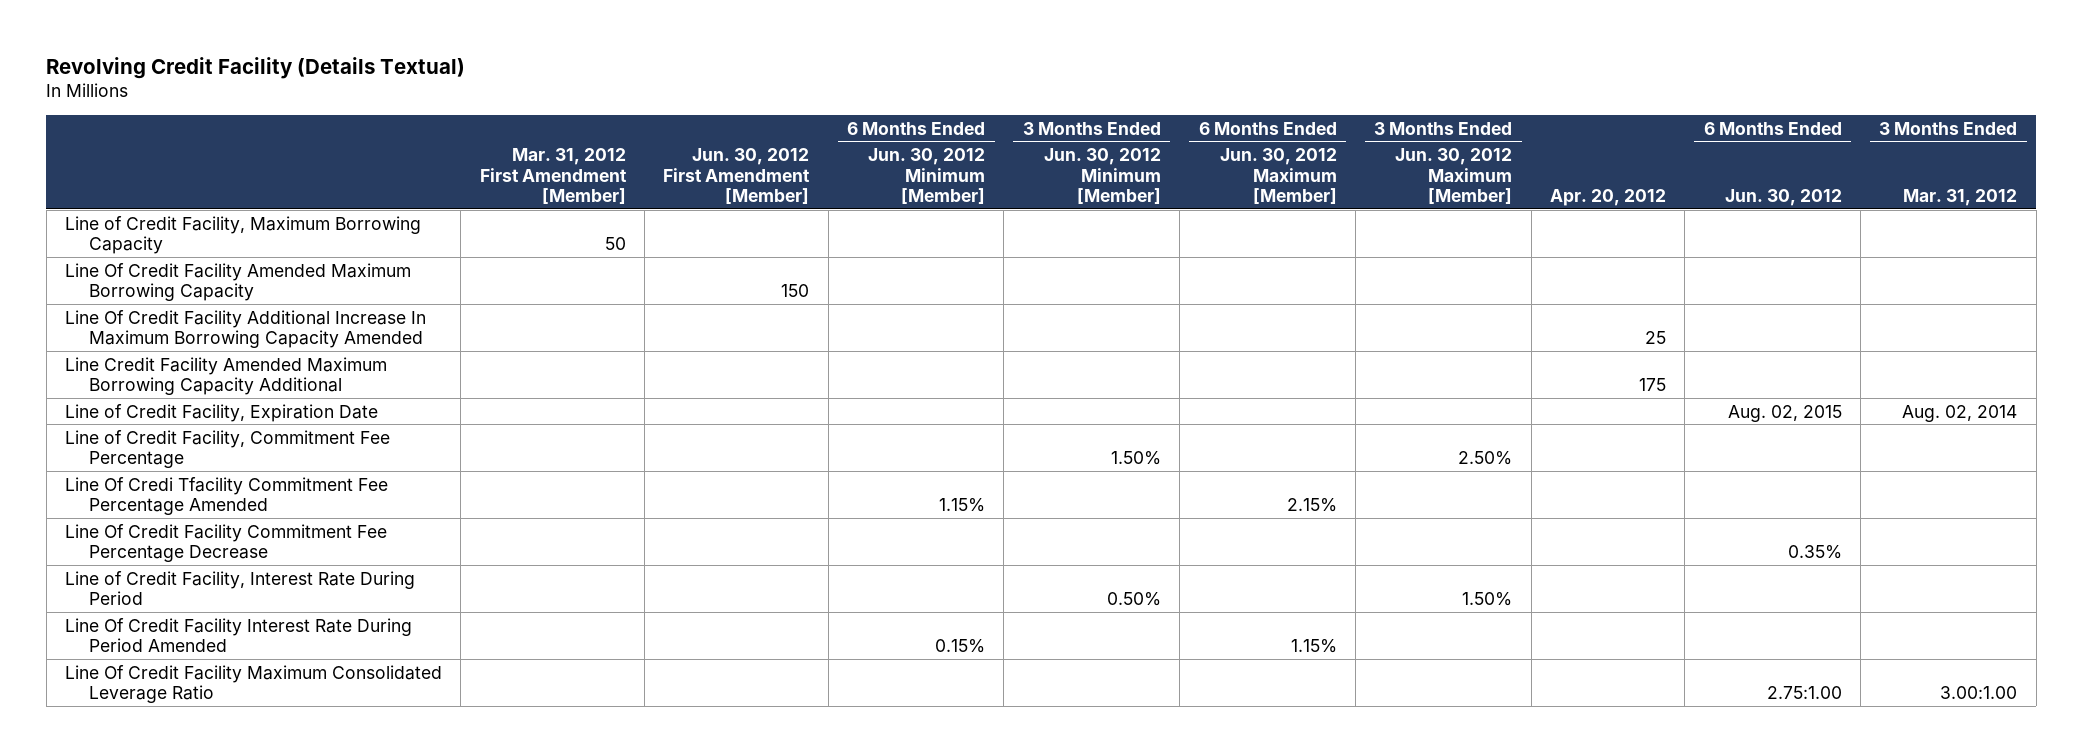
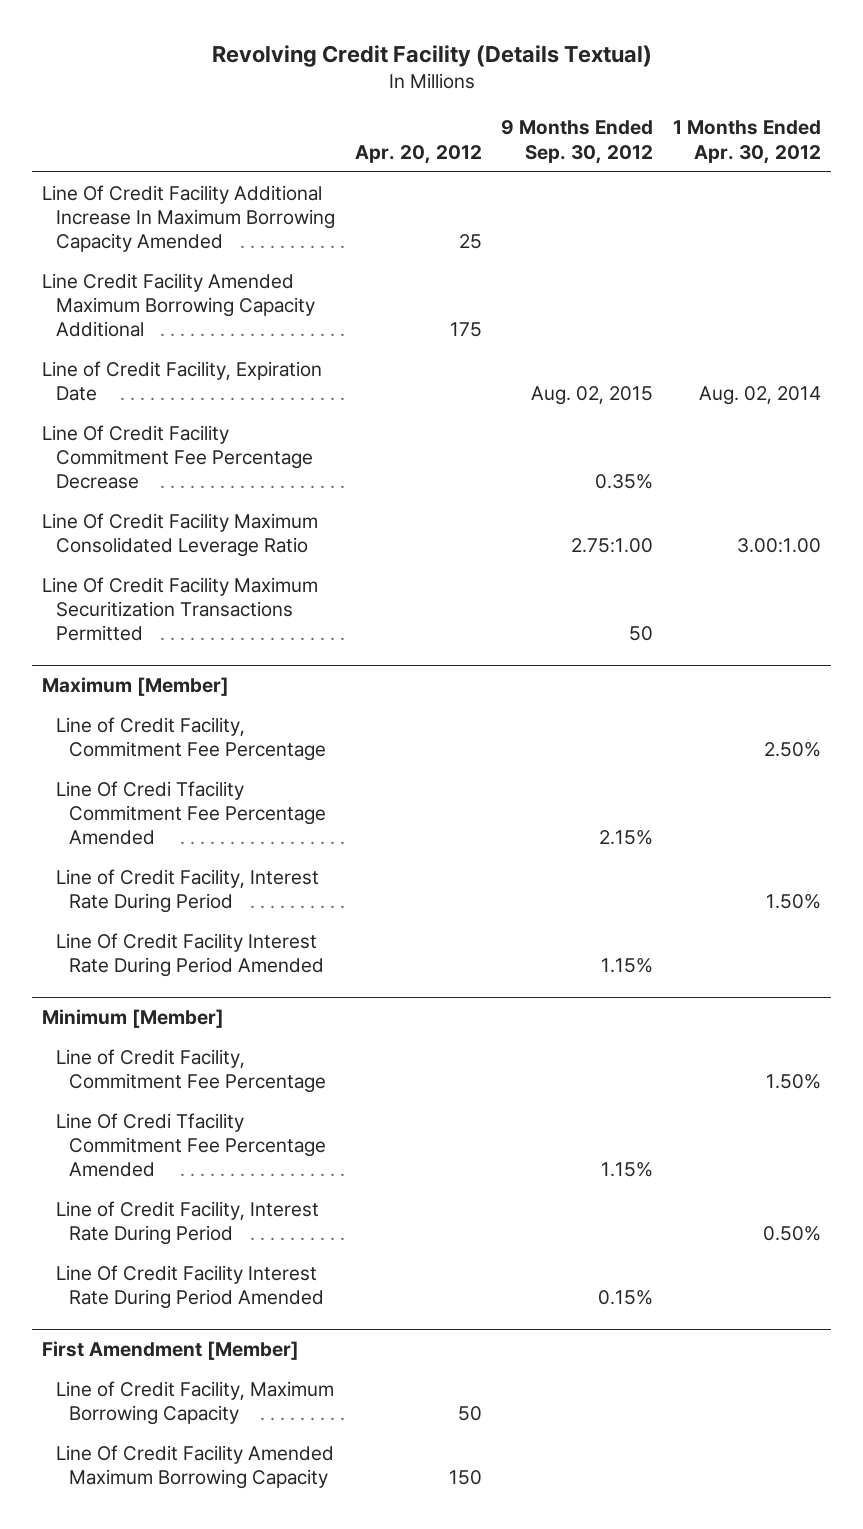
- | Mar. 31, 2012 First Amendment [Member] | Jun. 30, 2012 First Amendment [Member] | 6 Months Ended Jun. 30, 2012 Minimum [Member] | 3 Months Ended Jun. 30, 2012 Minimum [Member] | 6 Months Ended Jun. 30, 2012 Maximum [Member] | 3 Months Ended Jun. 30, 2012 Maximum [Member] | Apr. 20, 2012 | 6 Months Ended Jun. 30, 2012 | 3 Months Ended Mar. 31, 2012
+ | Apr. 20, 2012 | 9 Months Ended Sep. 30, 2012 | 1 Months Ended Apr. 30, 2012
- Line of Credit Facility, Maximum Borrowing Capacity | 50 | | | | | | | |
- Line Of Credit Facility Amended Maximum Borrowing Capacity | | 150 | | | | | | |
- Line of Credit Facility, Commitment Fee Percentage | | | | 1.50% | | 2.50% | | |
- Line Of Credi Tfacility Commitment Fee Percentage Amended | | | 1.15% | | 2.15% | | | |
- Line of Credit Facility, Interest Rate During Period | | | | 0.50% | | 1.50% | | |
- Line Of Credit Facility Interest Rate During Period Amended | | | 0.15% | | 1.15% | | | |
+ Line Of Credit Facility Maximum Securitization Transactions Permitted | | 50 |
+ Maximum [Member]
+ Line of Credit Facility, Commitment Fee Percentage | | | 2.50%
+ Line Of Credi Tfacility Commitment Fee Percentage Amended | | 2.15% |
+ Line of Credit Facility, Interest Rate During Period | | | 1.50%
+ Line Of Credit Facility Interest Rate During Period Amended | | 1.15% |
+ Minimum [Member]
+ Line of Credit Facility, Commitment Fee Percentage | | | 1.50%
+ Line Of Credi Tfacility Commitment Fee Percentage Amended | | 1.15% |
+ Line of Credit Facility, Interest Rate During Period | | | 0.50%
+ Line Of Credit Facility Interest Rate During Period Amended | | 0.15% |
+ First Amendment [Member]
+ Line of Credit Facility, Maximum Borrowing Capacity | 50 | |
+ Line Of Credit Facility Amended Maximum Borrowing Capacity | 150 | |

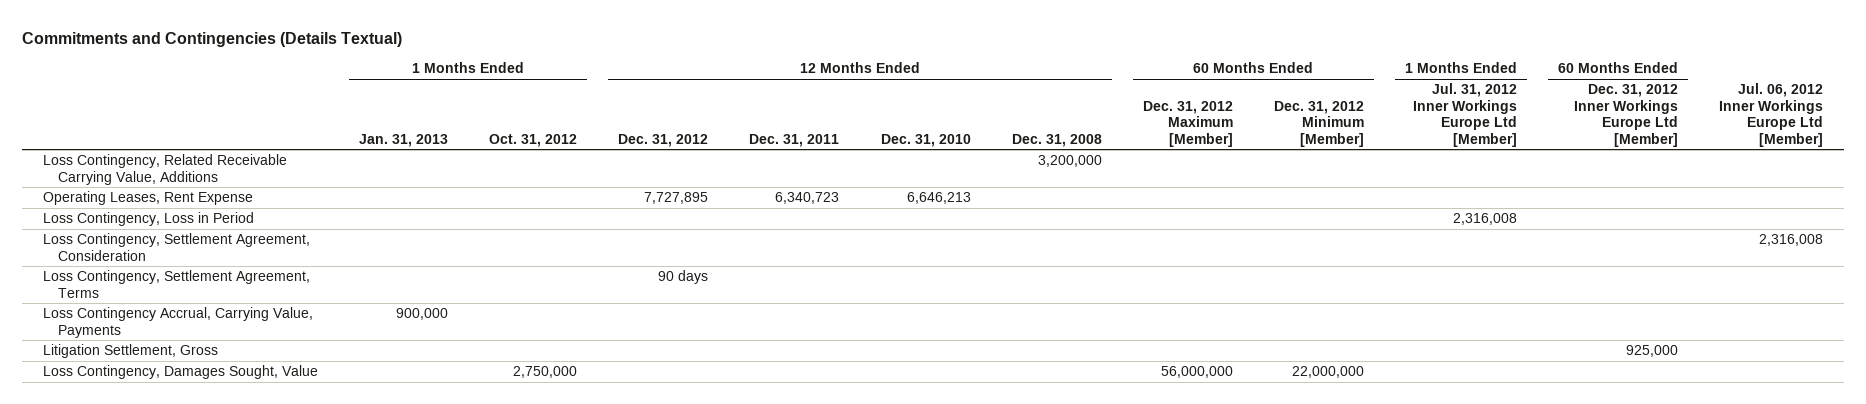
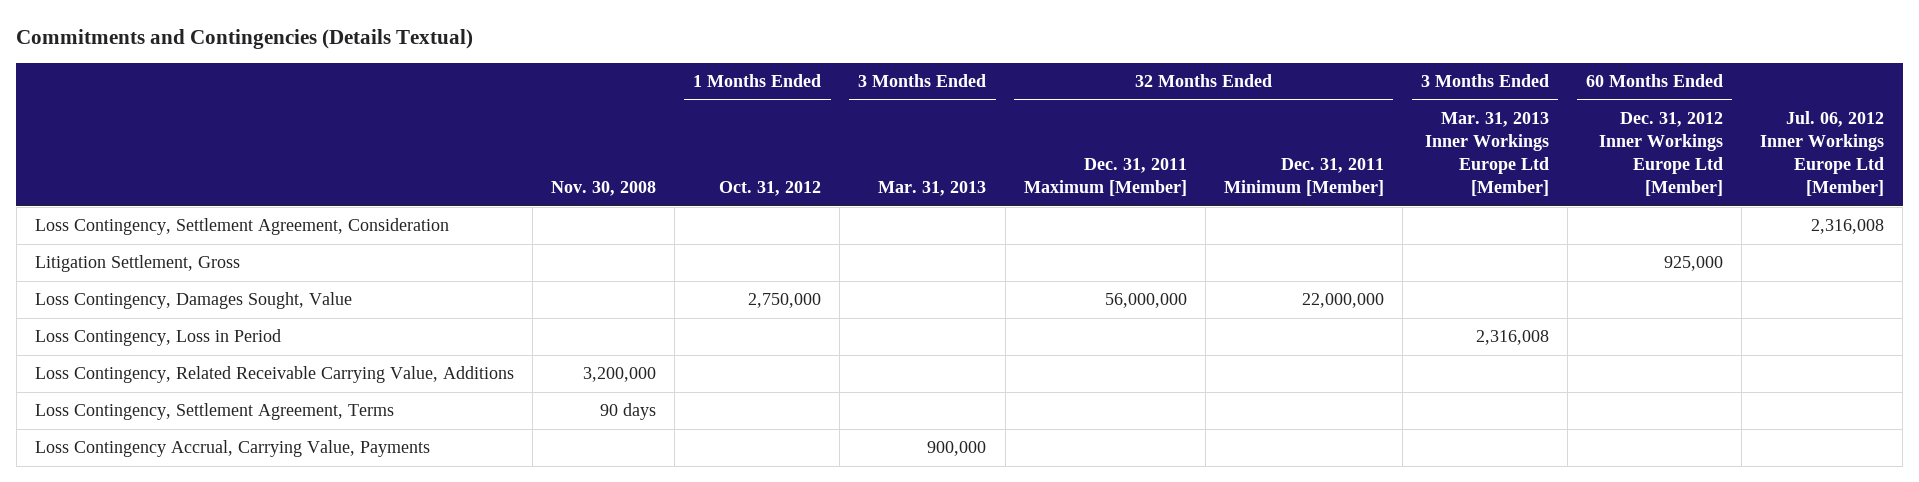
- | 1 Months Ended Jan. 31, 2013 | 1 Months Ended Oct. 31, 2012 | 12 Months Ended Dec. 31, 2012 | 12 Months Ended Dec. 31, 2011 | 12 Months Ended Dec. 31, 2010 | 12 Months Ended Dec. 31, 2008 | 60 Months Ended Dec. 31, 2012 Maximum [Member] | 60 Months Ended Dec. 31, 2012 Minimum [Member] | 1 Months Ended Jul. 31, 2012 Inner Workings Europe Ltd [Member] | 60 Months Ended Dec. 31, 2012 Inner Workings Europe Ltd [Member] | Jul. 06, 2012 Inner Workings Europe Ltd [Member]
+ | Nov. 30, 2008 | 1 Months Ended Oct. 31, 2012 | 3 Months Ended Mar. 31, 2013 | 32 Months Ended Dec. 31, 2011 Maximum [Member] | 32 Months Ended Dec. 31, 2011 Minimum [Member] | 3 Months Ended Mar. 31, 2013 Inner Workings Europe Ltd [Member] | 60 Months Ended Dec. 31, 2012 Inner Workings Europe Ltd [Member] | Jul. 06, 2012 Inner Workings Europe Ltd [Member]
- Operating Leases, Rent Expense | | | 7,727,895 | 6,340,723 | 6,646,213 | | | | | |
moved down: Loss Contingency, Loss in Period | | | | | | 2,316,008 | |
moved down: Loss Contingency, Related Receivable Carrying Value, Additions | 3,200,000 | | | | | | |
moved down: Loss Contingency, Settlement Agreement, Terms | 90 days | | | | | | |
moved down: Loss Contingency Accrual, Carrying Value, Payments | | | 900,000 | | | | |

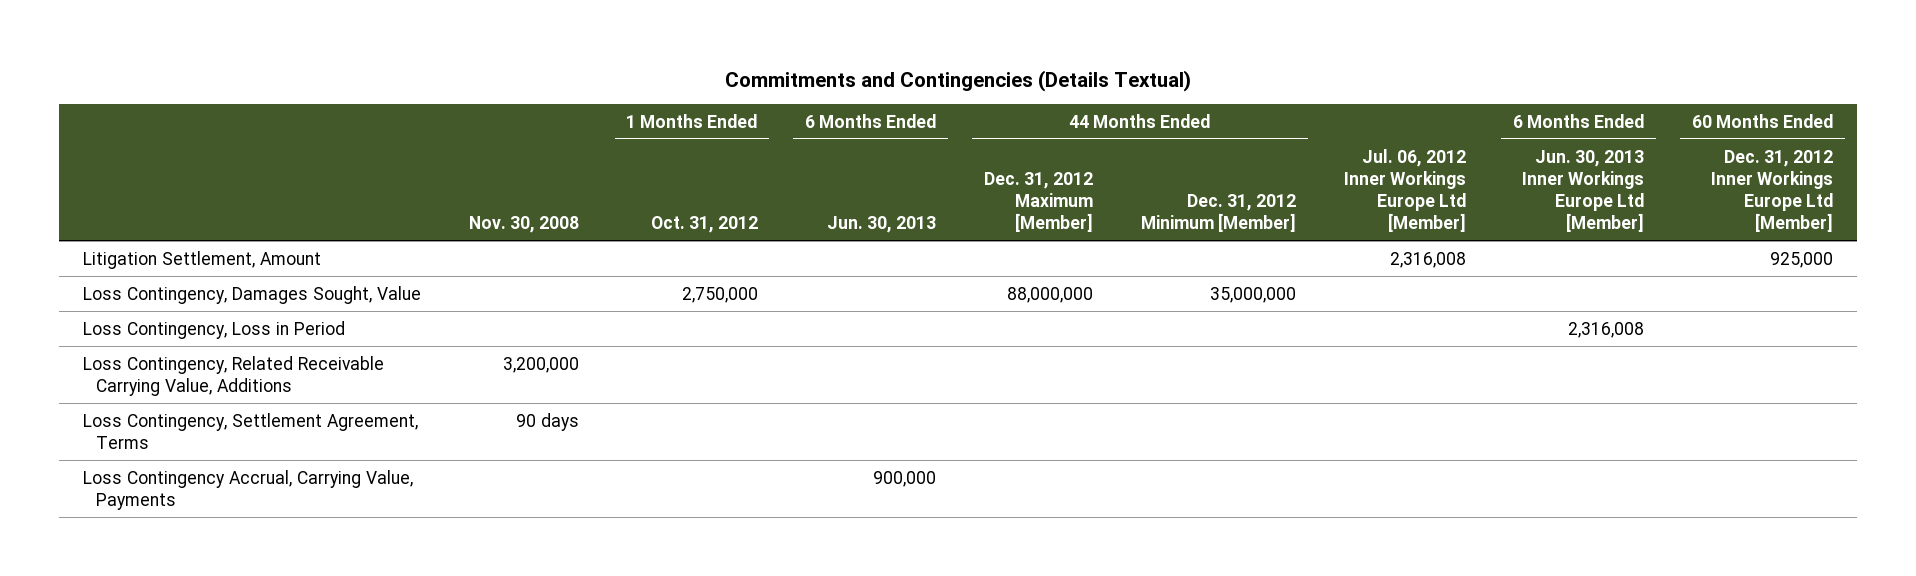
- | Nov. 30, 2008 | 1 Months Ended Oct. 31, 2012 | 3 Months Ended Mar. 31, 2013 | 32 Months Ended Dec. 31, 2011 Maximum [Member] | 32 Months Ended Dec. 31, 2011 Minimum [Member] | 3 Months Ended Mar. 31, 2013 Inner Workings Europe Ltd [Member] | 60 Months Ended Dec. 31, 2012 Inner Workings Europe Ltd [Member] | Jul. 06, 2012 Inner Workings Europe Ltd [Member]
+ | Nov. 30, 2008 | 1 Months Ended Oct. 31, 2012 | 6 Months Ended Jun. 30, 2013 | 44 Months Ended Dec. 31, 2012 Maximum [Member] | 44 Months Ended Dec. 31, 2012 Minimum [Member] | Jul. 06, 2012 Inner Workings Europe Ltd [Member] | 6 Months Ended Jun. 30, 2013 Inner Workings Europe Ltd [Member] | 60 Months Ended Dec. 31, 2012 Inner Workings Europe Ltd [Member]
- Loss Contingency, Settlement Agreement, Consideration | | | | | | | | 2,316,008
- Litigation Settlement, Gross | | | | | | | 925,000 |
+ Litigation Settlement, Amount | | | | | | 2,316,008 | | 925,000

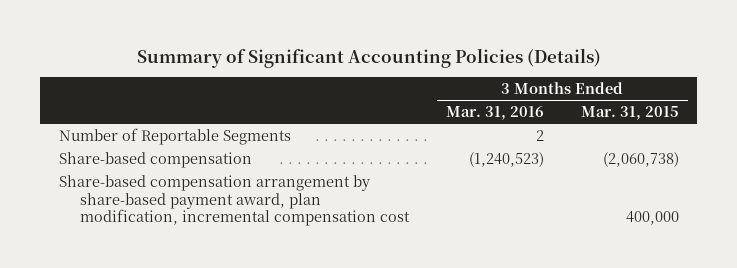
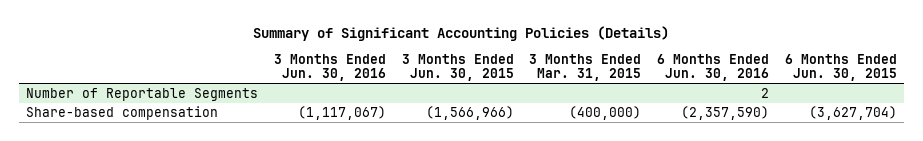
- | 3 Months Ended Mar. 31, 2016 | 3 Months Ended Mar. 31, 2015
+ | 3 Months Ended Jun. 30, 2016 | 3 Months Ended Jun. 30, 2015 | 3 Months Ended Mar. 31, 2015 | 6 Months Ended Jun. 30, 2016 | 6 Months Ended Jun. 30, 2015
- Share-based compensation | (1,240,523) | (2,060,738)
- Share-based compensation arrangement by share-based payment award, plan modification, incremental compensation cost | | 400,000
+ Share-based compensation | (1,117,067) | (1,566,966) | (400,000) | (2,357,590) | (3,627,704)

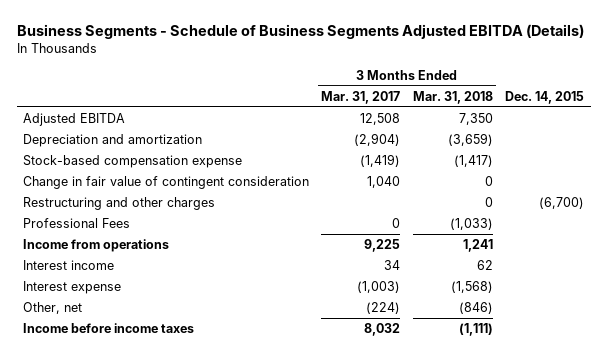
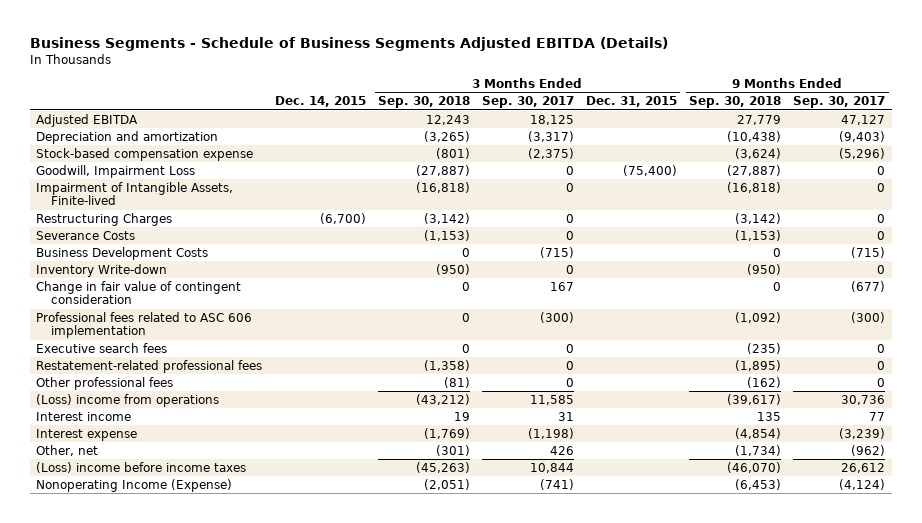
- | 3 Months Ended Mar. 31, 2017 | 3 Months Ended Mar. 31, 2018 | Dec. 14, 2015
+ | Dec. 14, 2015 | 3 Months Ended Sep. 30, 2018 | 3 Months Ended Sep. 30, 2017 | 3 Months Ended Dec. 31, 2015 | 9 Months Ended Sep. 30, 2018 | 9 Months Ended Sep. 30, 2017
+ Goodwill, Impairment Loss | | (27,887) | 0 | (75,400) | (27,887) | 0
+ Impairment of Intangible Assets, Finite-lived | | (16,818) | 0 | | (16,818) | 0
+ Restructuring Charges | (6,700) | (3,142) | 0 | | (3,142) | 0
+ Severance Costs | | (1,153) | 0 | | (1,153) | 0
+ Business Development Costs | | 0 | (715) | | 0 | (715)
+ Inventory Write-down | | (950) | 0 | | (950) | 0
- Restructuring and other charges | | 0 | (6,700)
- Professional Fees | 0 | (1,033) |
- Income from operations | 9,225 | 1,241 |
+ Professional fees related to ASC 606 implementation | | 0 | (300) | | (1,092) | (300)
+ Executive search fees | | 0 | 0 | | (235) | 0
+ Restatement-related professional fees | | (1,358) | 0 | | (1,895) | 0
+ Other professional fees | | (81) | 0 | | (162) | 0
+ (Loss) income from operations | | (43,212) | 11,585 | | (39,617) | 30,736
- Income before income taxes | 8,032 | (1,111) |
+ (Loss) income before income taxes | | (45,263) | 10,844 | | (46,070) | 26,612
+ Nonoperating Income (Expense) | | (2,051) | (741) | | (6,453) | (4,124)

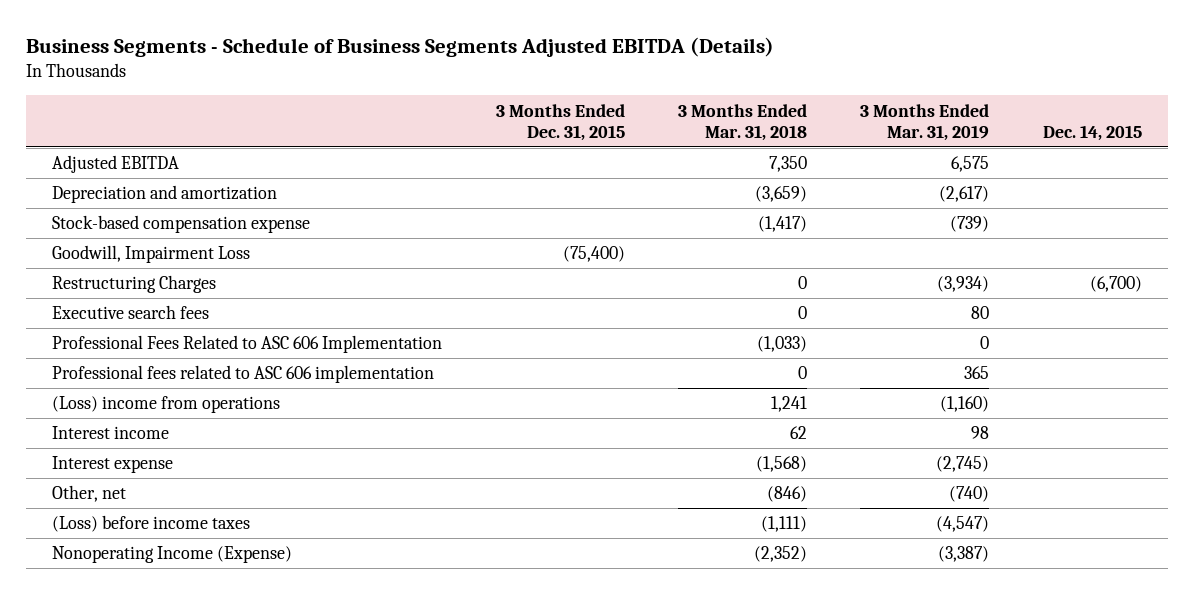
- | Dec. 14, 2015 | 3 Months Ended Sep. 30, 2018 | 3 Months Ended Sep. 30, 2017 | 3 Months Ended Dec. 31, 2015 | 9 Months Ended Sep. 30, 2018 | 9 Months Ended Sep. 30, 2017
+ | 3 Months Ended Dec. 31, 2015 | 3 Months Ended Mar. 31, 2018 | 3 Months Ended Mar. 31, 2019 | Dec. 14, 2015
- Impairment of Intangible Assets, Finite-lived | | (16,818) | 0 | | (16,818) | 0
- Severance Costs | | (1,153) | 0 | | (1,153) | 0
- Business Development Costs | | 0 | (715) | | 0 | (715)
- Inventory Write-down | | (950) | 0 | | (950) | 0
- Change in fair value of contingent consideration | | 0 | 167 | | 0 | (677)
- Restatement-related professional fees | | (1,358) | 0 | | (1,895) | 0
- Other professional fees | | (81) | 0 | | (162) | 0
+ Professional Fees Related to ASC 606 Implementation | | (1,033) | 0 |
moved down: Professional fees related to ASC 606 implementation | | 0 | 365 |
- (Loss) income before income taxes | | (45,263) | 10,844 | | (46,070) | 26,612
+ (Loss) before income taxes | | (1,111) | (4,547) |

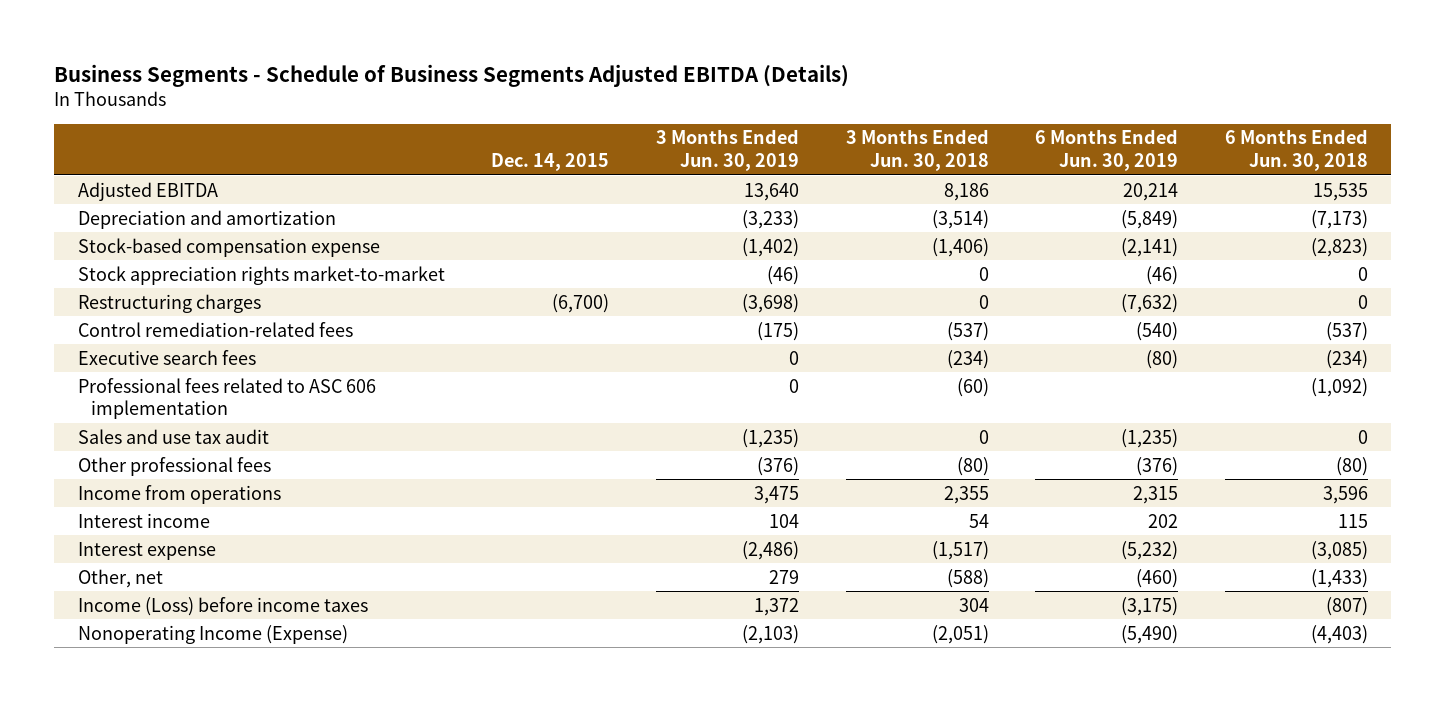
- | 3 Months Ended Dec. 31, 2015 | 3 Months Ended Mar. 31, 2018 | 3 Months Ended Mar. 31, 2019 | Dec. 14, 2015
+ | Dec. 14, 2015 | 3 Months Ended Jun. 30, 2019 | 3 Months Ended Jun. 30, 2018 | 6 Months Ended Jun. 30, 2019 | 6 Months Ended Jun. 30, 2018
- Goodwill, Impairment Loss | (75,400) | | |
- Restructuring Charges | | 0 | (3,934) | (6,700)
+ Stock appreciation rights market-to-market | | (46) | 0 | (46) | 0
+ Restructuring charges | (6,700) | (3,698) | 0 | (7,632) | 0
+ Control remediation-related fees | | (175) | (537) | (540) | (537)
- Professional Fees Related to ASC 606 Implementation | | (1,033) | 0 |
- (Loss) income from operations | | 1,241 | (1,160) |
+ Sales and use tax audit | | (1,235) | 0 | (1,235) | 0
+ Other professional fees | | (376) | (80) | (376) | (80)
+ Income from operations | | 3,475 | 2,355 | 2,315 | 3,596
- (Loss) before income taxes | | (1,111) | (4,547) |
+ Income (Loss) before income taxes | | 1,372 | 304 | (3,175) | (807)

